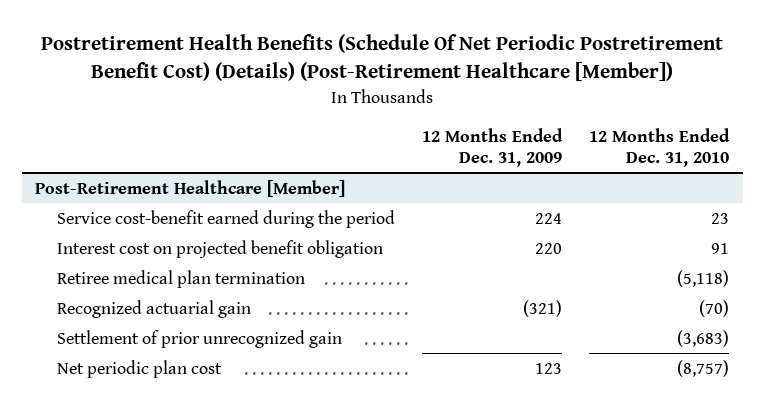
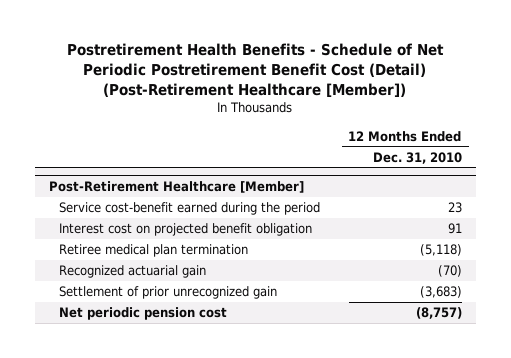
- Postretirement Health Benefits (Schedule Of Net Periodic Postretirement Benefit Cost) (Details) (Post-Retirement Healthcare [Member])
+ Postretirement Health Benefits - Schedule of Net Periodic Postretirement Benefit Cost (Detail) (Post-Retirement Healthcare [Member])
- | 12 Months Ended Dec. 31, 2009 | 12 Months Ended Dec. 31, 2010
+ | 12 Months Ended Dec. 31, 2010
@ Post-Retirement Healthcare [Member]
- Net periodic plan cost | 123 | (8,757)
+ Net periodic pension cost | (8,757)

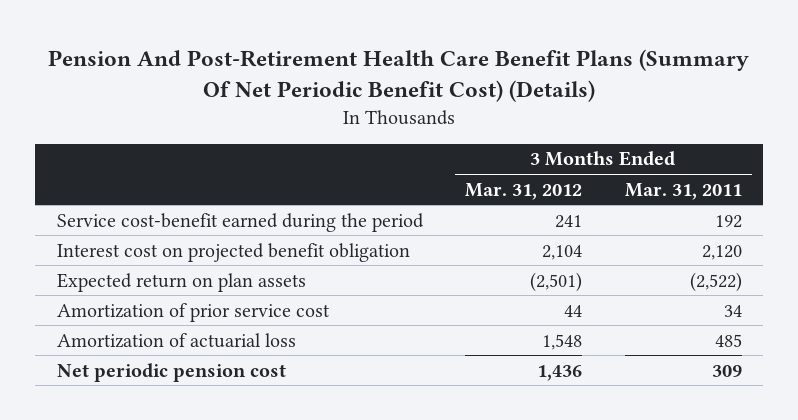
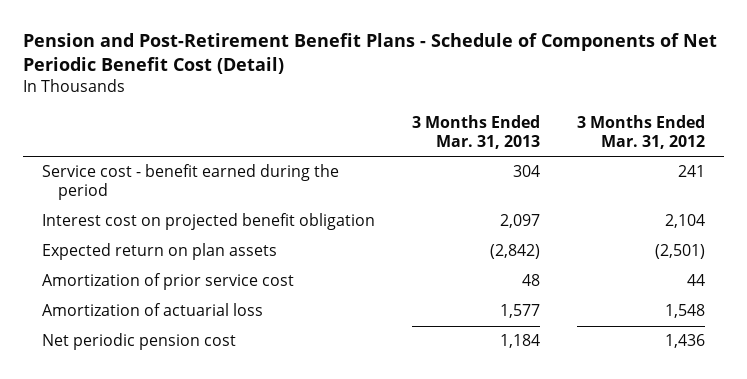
- Pension And Post-Retirement Health Care Benefit Plans (Summary Of Net Periodic Benefit Cost) (Details)
+ Pension and Post-Retirement Benefit Plans - Schedule of Components of Net Periodic Benefit Cost (Detail)
- | 3 Months Ended Mar. 31, 2012 | 3 Months Ended Mar. 31, 2011
+ | 3 Months Ended Mar. 31, 2013 | 3 Months Ended Mar. 31, 2012
- Service cost-benefit earned during the period | 241 | 192
+ Service cost - benefit earned during the period | 304 | 241

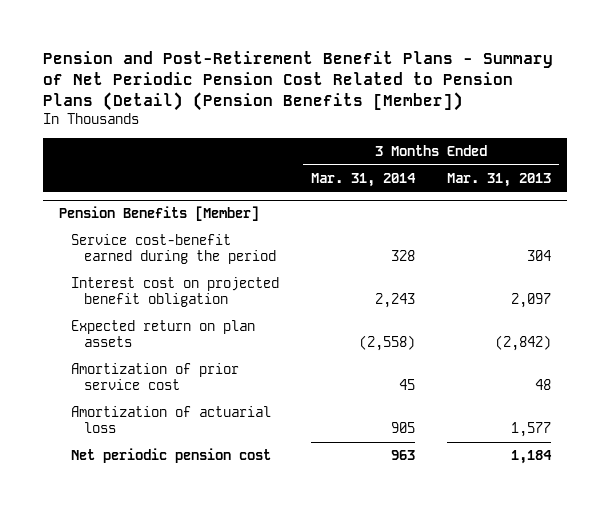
- Pension and Post-Retirement Benefit Plans - Schedule of Components of Net Periodic Benefit Cost (Detail)
+ Pension and Post-Retirement Benefit Plans - Summary of Net Periodic Pension Cost Related to Pension Plans (Detail) (Pension Benefits [Member])
- | 3 Months Ended Mar. 31, 2013 | 3 Months Ended Mar. 31, 2012
+ | 3 Months Ended Mar. 31, 2014 | 3 Months Ended Mar. 31, 2013
- Service cost - benefit earned during the period | 304 | 241
+ Pension Benefits [Member]
+ Service cost-benefit earned during the period | 328 | 304

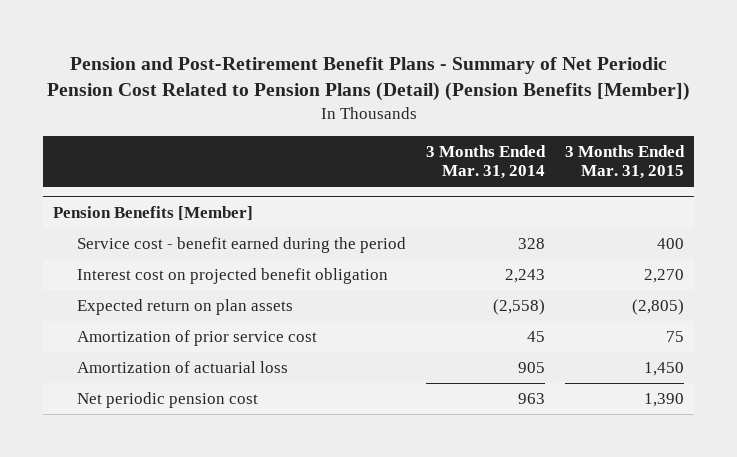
- | 3 Months Ended Mar. 31, 2014 | 3 Months Ended Mar. 31, 2013
+ | 3 Months Ended Mar. 31, 2014 | 3 Months Ended Mar. 31, 2015
@ Pension Benefits [Member]
- Service cost-benefit earned during the period | 328 | 304
+ Service cost - benefit earned during the period | 328 | 400

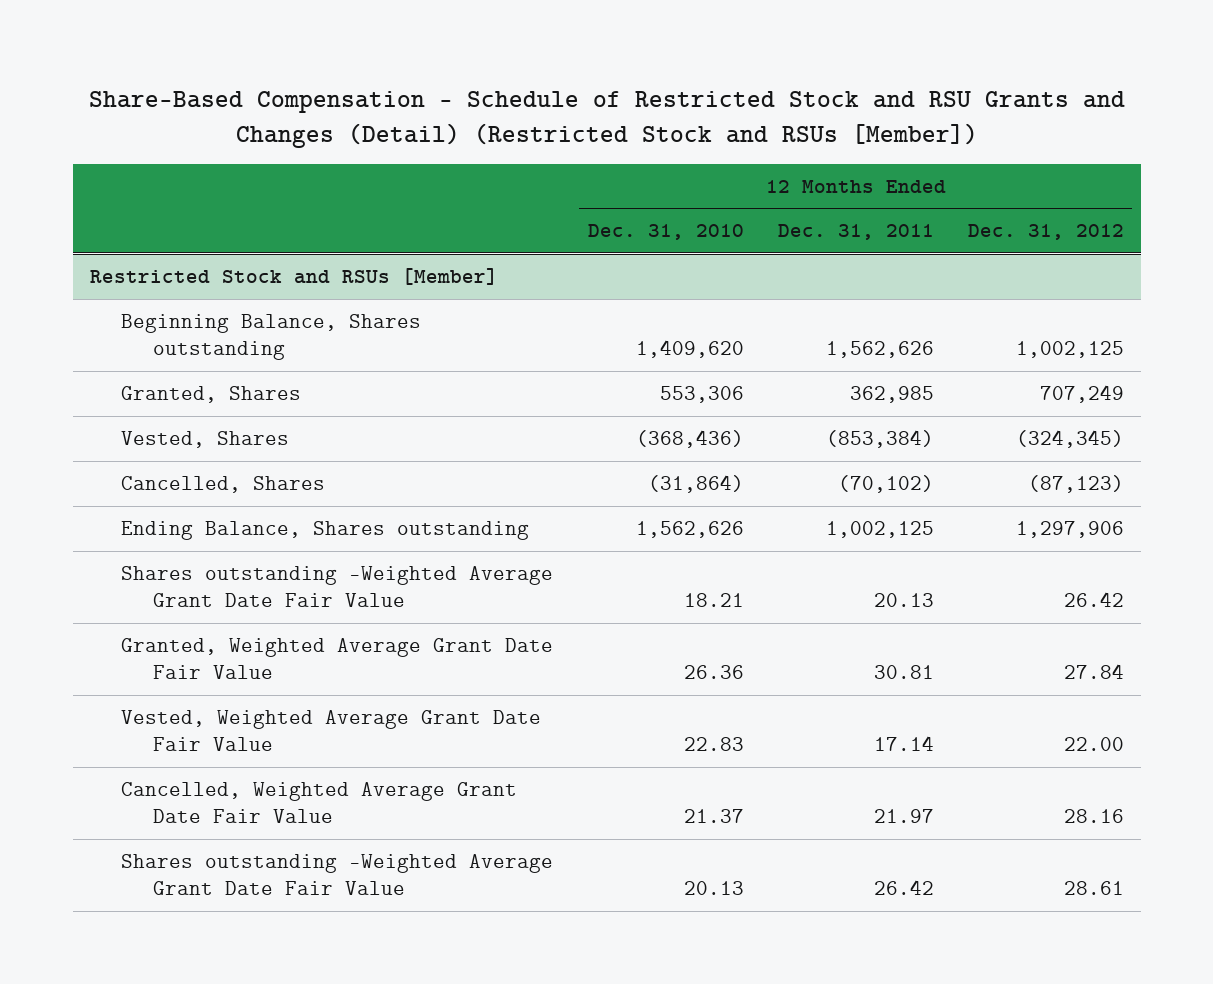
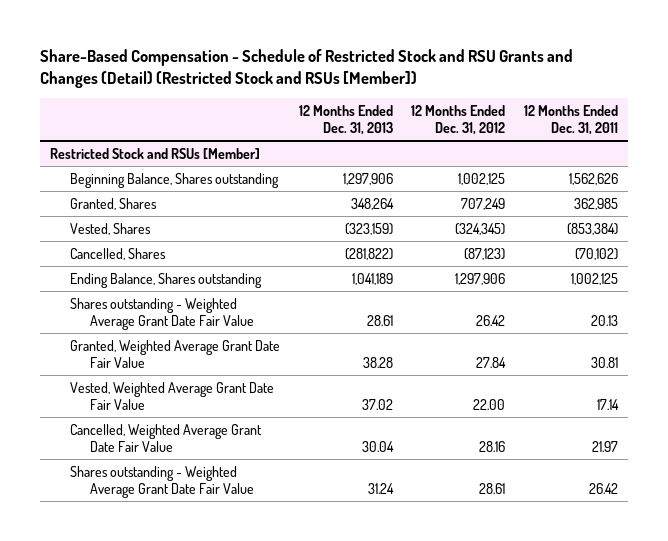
- | 12 Months Ended Dec. 31, 2010 | 12 Months Ended Dec. 31, 2011 | 12 Months Ended Dec. 31, 2012
+ | 12 Months Ended Dec. 31, 2013 | 12 Months Ended Dec. 31, 2012 | 12 Months Ended Dec. 31, 2011
@ Restricted Stock and RSUs [Member]
- Shares outstanding -Weighted Average Grant Date Fair Value | 18.21 | 20.13 | 26.42
+ Shares outstanding - Weighted Average Grant Date Fair Value | 28.61 | 26.42 | 20.13
- Shares outstanding -Weighted Average Grant Date Fair Value | 20.13 | 26.42 | 28.61
+ Shares outstanding - Weighted Average Grant Date Fair Value | 31.24 | 28.61 | 26.42

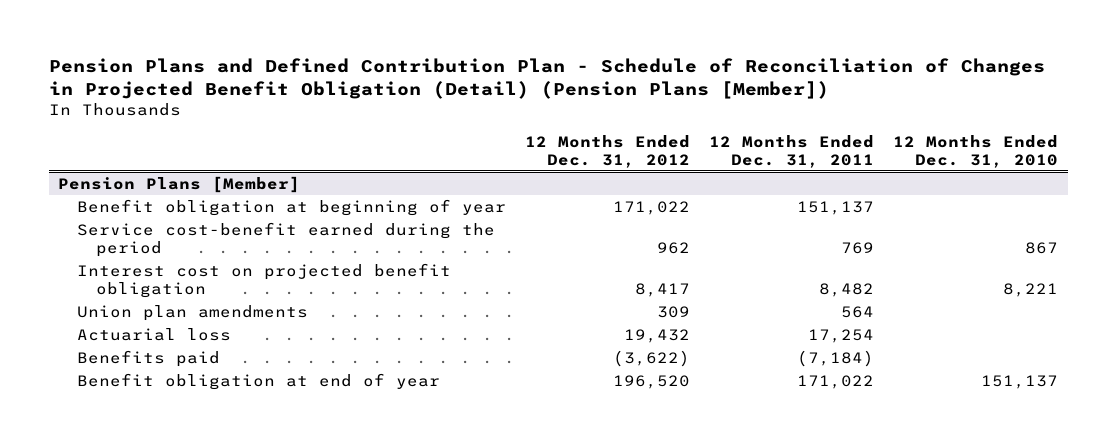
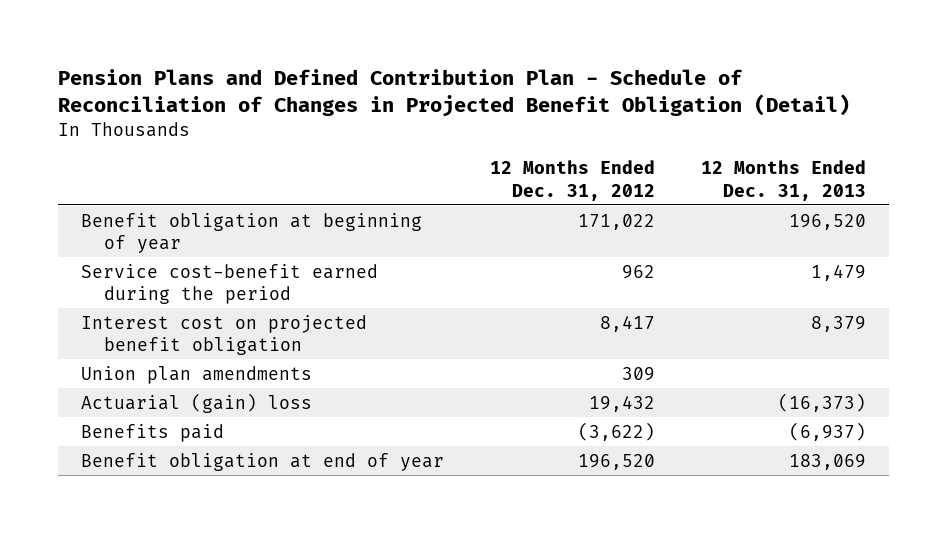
- Pension Plans and Defined Contribution Plan - Schedule of Reconciliation of Changes in Projected Benefit Obligation (Detail) (Pension Plans [Member])
+ Pension Plans and Defined Contribution Plan - Schedule of Reconciliation of Changes in Projected Benefit Obligation (Detail)
- | 12 Months Ended Dec. 31, 2012 | 12 Months Ended Dec. 31, 2011 | 12 Months Ended Dec. 31, 2010
+ | 12 Months Ended Dec. 31, 2012 | 12 Months Ended Dec. 31, 2013
- Pension Plans [Member]
- Actuarial loss | 19,432 | 17,254 |
+ Actuarial (gain) loss | 19,432 | (16,373)

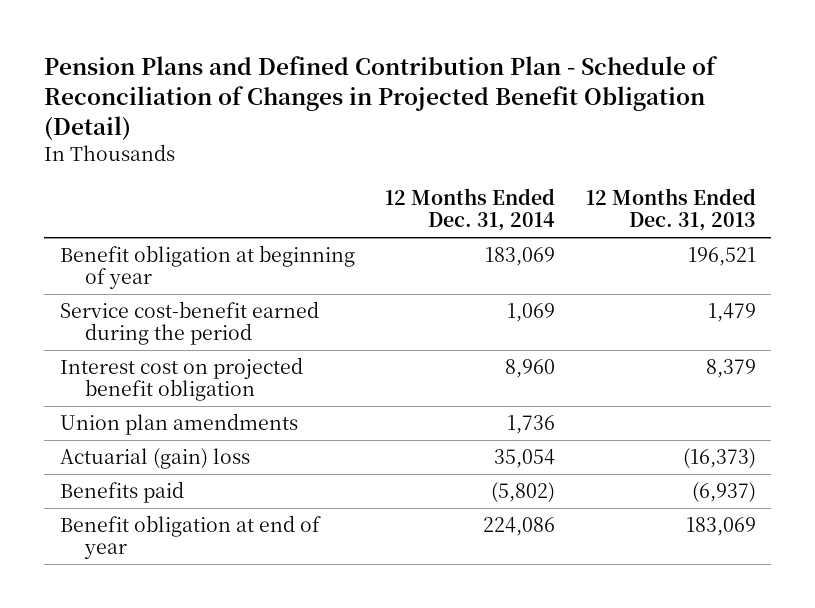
- | 12 Months Ended Dec. 31, 2012 | 12 Months Ended Dec. 31, 2013
+ | 12 Months Ended Dec. 31, 2014 | 12 Months Ended Dec. 31, 2013
- Benefit obligation at beginning of year | 171,022 | 196,520
+ Benefit obligation at beginning of year | 183,069 | 196,521

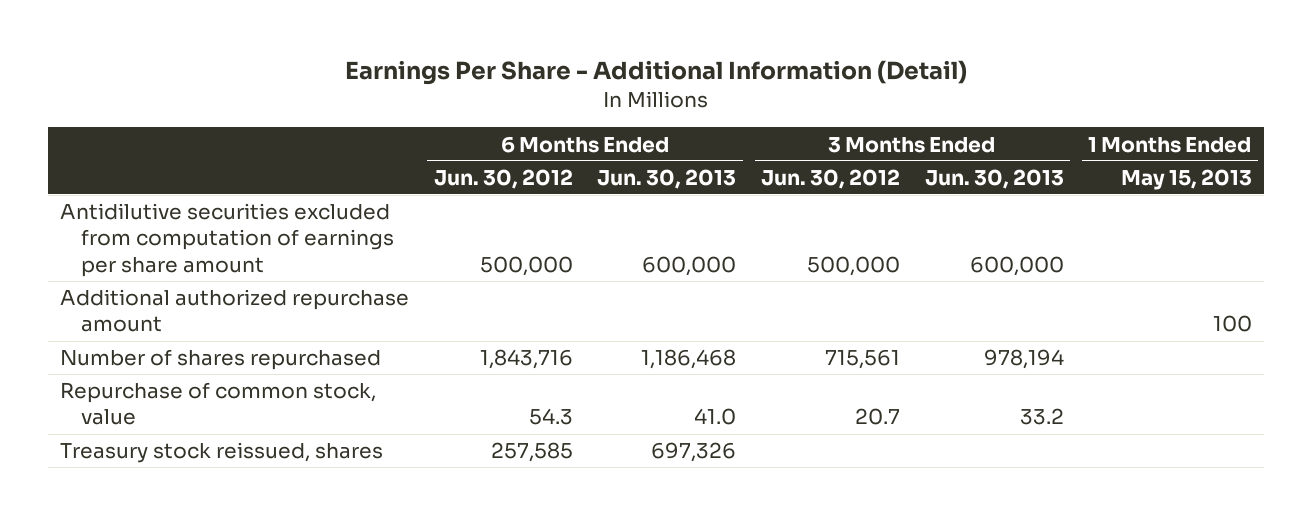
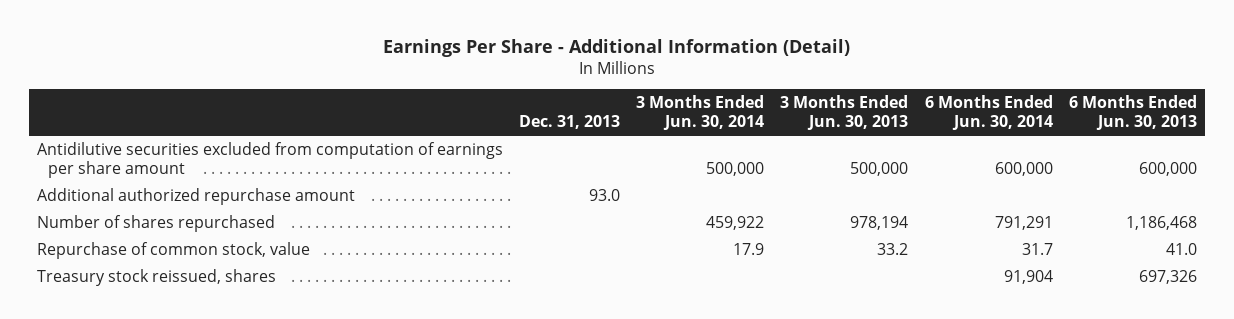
- | 6 Months Ended Jun. 30, 2012 | 6 Months Ended Jun. 30, 2013 | 3 Months Ended Jun. 30, 2012 | 3 Months Ended Jun. 30, 2013 | 1 Months Ended May 15, 2013
+ | Dec. 31, 2013 | 3 Months Ended Jun. 30, 2014 | 3 Months Ended Jun. 30, 2013 | 6 Months Ended Jun. 30, 2014 | 6 Months Ended Jun. 30, 2013
- Antidilutive securities excluded from computation of earnings per share amount | 500,000 | 600,000 | 500,000 | 600,000 |
+ Antidilutive securities excluded from computation of earnings per share amount | | 500,000 | 500,000 | 600,000 | 600,000

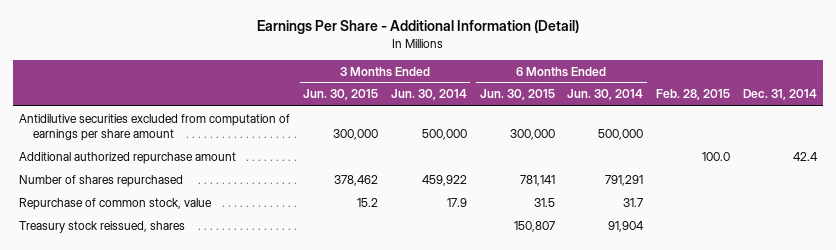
- | Dec. 31, 2013 | 3 Months Ended Jun. 30, 2014 | 3 Months Ended Jun. 30, 2013 | 6 Months Ended Jun. 30, 2014 | 6 Months Ended Jun. 30, 2013
+ | 3 Months Ended Jun. 30, 2015 | 3 Months Ended Jun. 30, 2014 | 6 Months Ended Jun. 30, 2015 | 6 Months Ended Jun. 30, 2014 | Feb. 28, 2015 | Dec. 31, 2014
- Antidilutive securities excluded from computation of earnings per share amount | | 500,000 | 500,000 | 600,000 | 600,000
+ Antidilutive securities excluded from computation of earnings per share amount | 300,000 | 500,000 | 300,000 | 500,000 | |

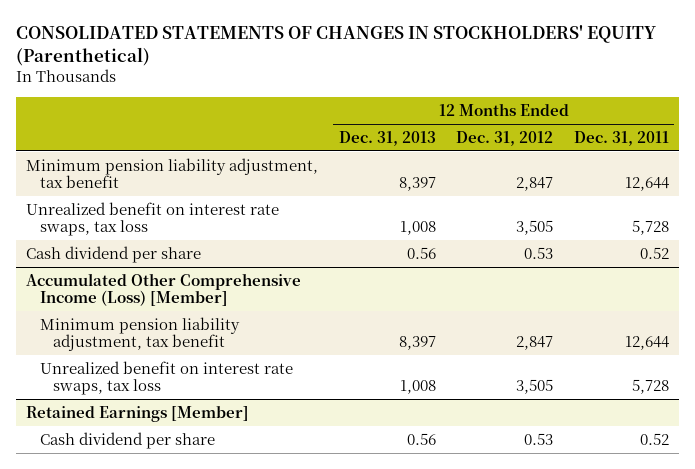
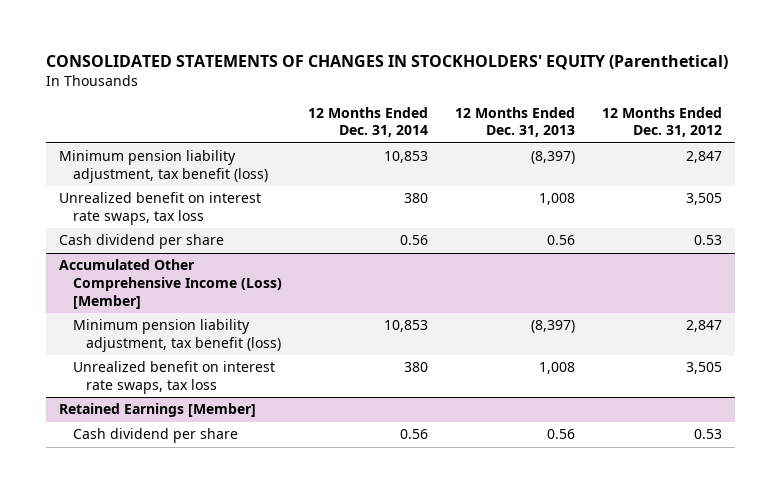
- | 12 Months Ended Dec. 31, 2013 | 12 Months Ended Dec. 31, 2012 | 12 Months Ended Dec. 31, 2011
+ | 12 Months Ended Dec. 31, 2014 | 12 Months Ended Dec. 31, 2013 | 12 Months Ended Dec. 31, 2012
- Minimum pension liability adjustment, tax benefit | 8,397 | 2,847 | 12,644
+ Minimum pension liability adjustment, tax benefit (loss) | 10,853 | (8,397) | 2,847
@ Accumulated Other Comprehensive Income (Loss) [Member]
- Minimum pension liability adjustment, tax benefit | 8,397 | 2,847 | 12,644
+ Minimum pension liability adjustment, tax benefit (loss) | 10,853 | (8,397) | 2,847

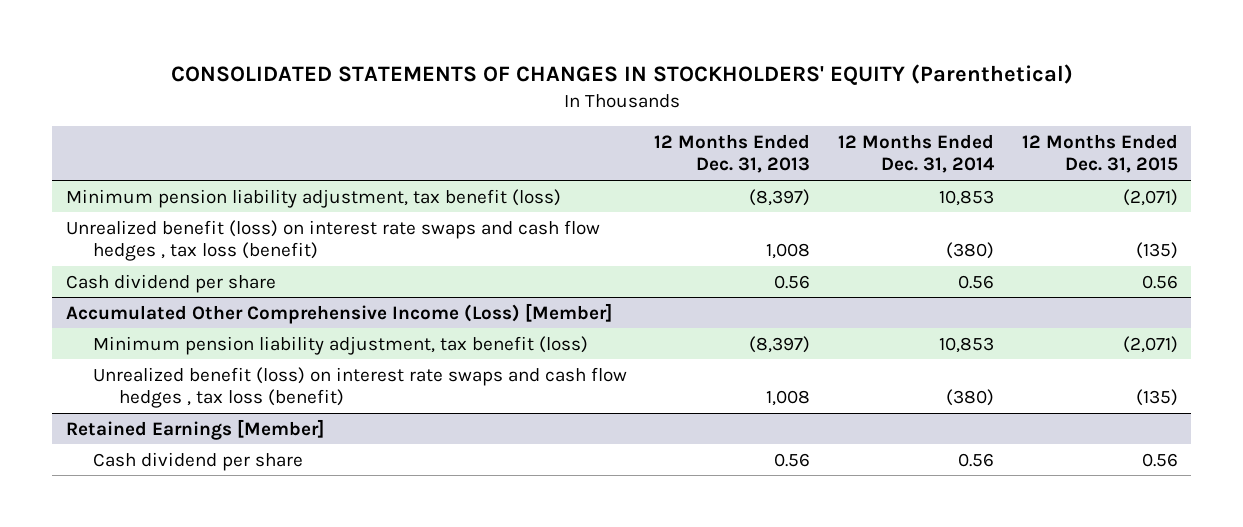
- | 12 Months Ended Dec. 31, 2014 | 12 Months Ended Dec. 31, 2013 | 12 Months Ended Dec. 31, 2012
+ | 12 Months Ended Dec. 31, 2013 | 12 Months Ended Dec. 31, 2014 | 12 Months Ended Dec. 31, 2015
- Unrealized benefit on interest rate swaps, tax loss | 380 | 1,008 | 3,505
+ Unrealized benefit (loss) on interest rate swaps and cash flow hedges , tax loss (benefit) | 1,008 | (380) | (135)
@ Accumulated Other Comprehensive Income (Loss) [Member]
- Unrealized benefit on interest rate swaps, tax loss | 380 | 1,008 | 3,505
+ Unrealized benefit (loss) on interest rate swaps and cash flow hedges , tax loss (benefit) | 1,008 | (380) | (135)

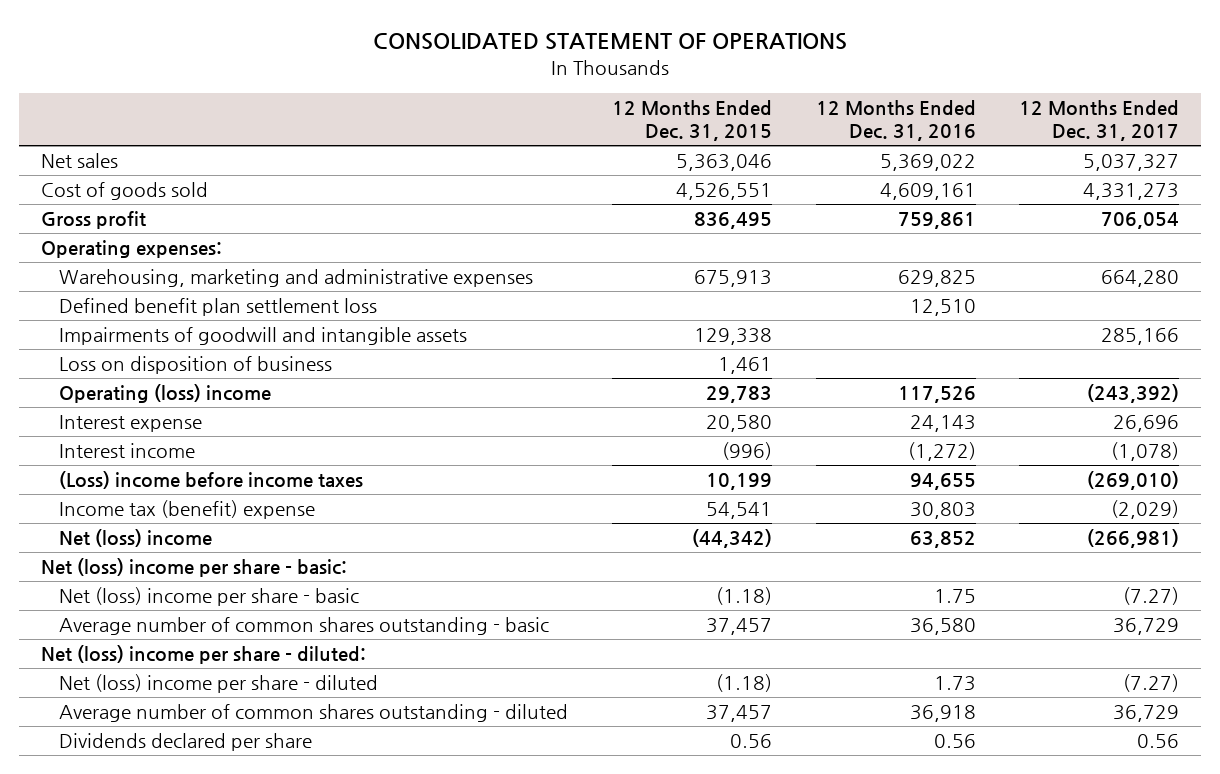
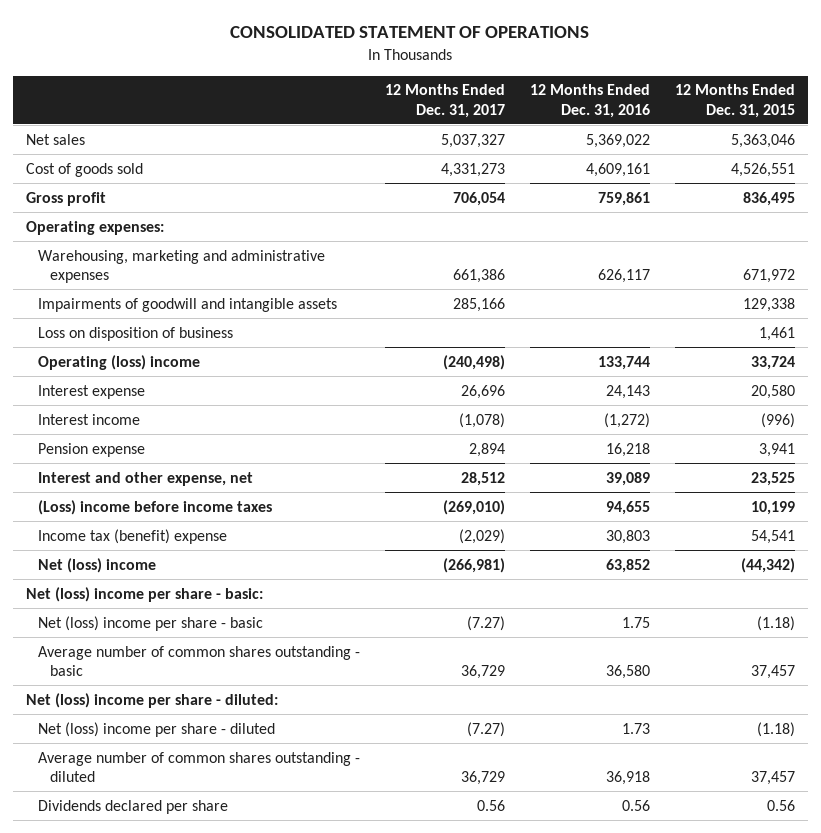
- | 12 Months Ended Dec. 31, 2015 | 12 Months Ended Dec. 31, 2016 | 12 Months Ended Dec. 31, 2017
+ | 12 Months Ended Dec. 31, 2017 | 12 Months Ended Dec. 31, 2016 | 12 Months Ended Dec. 31, 2015
- Warehousing, marketing and administrative expenses | 675,913 | 629,825 | 664,280
- Defined benefit plan settlement loss | | 12,510 |
+ Warehousing, marketing and administrative expenses | 661,386 | 626,117 | 671,972
- Operating (loss) income | 29,783 | 117,526 | (243,392)
+ Operating (loss) income | (240,498) | 133,744 | 33,724
+ Pension expense | 2,894 | 16,218 | 3,941
+ Interest and other expense, net | 28,512 | 39,089 | 23,525

